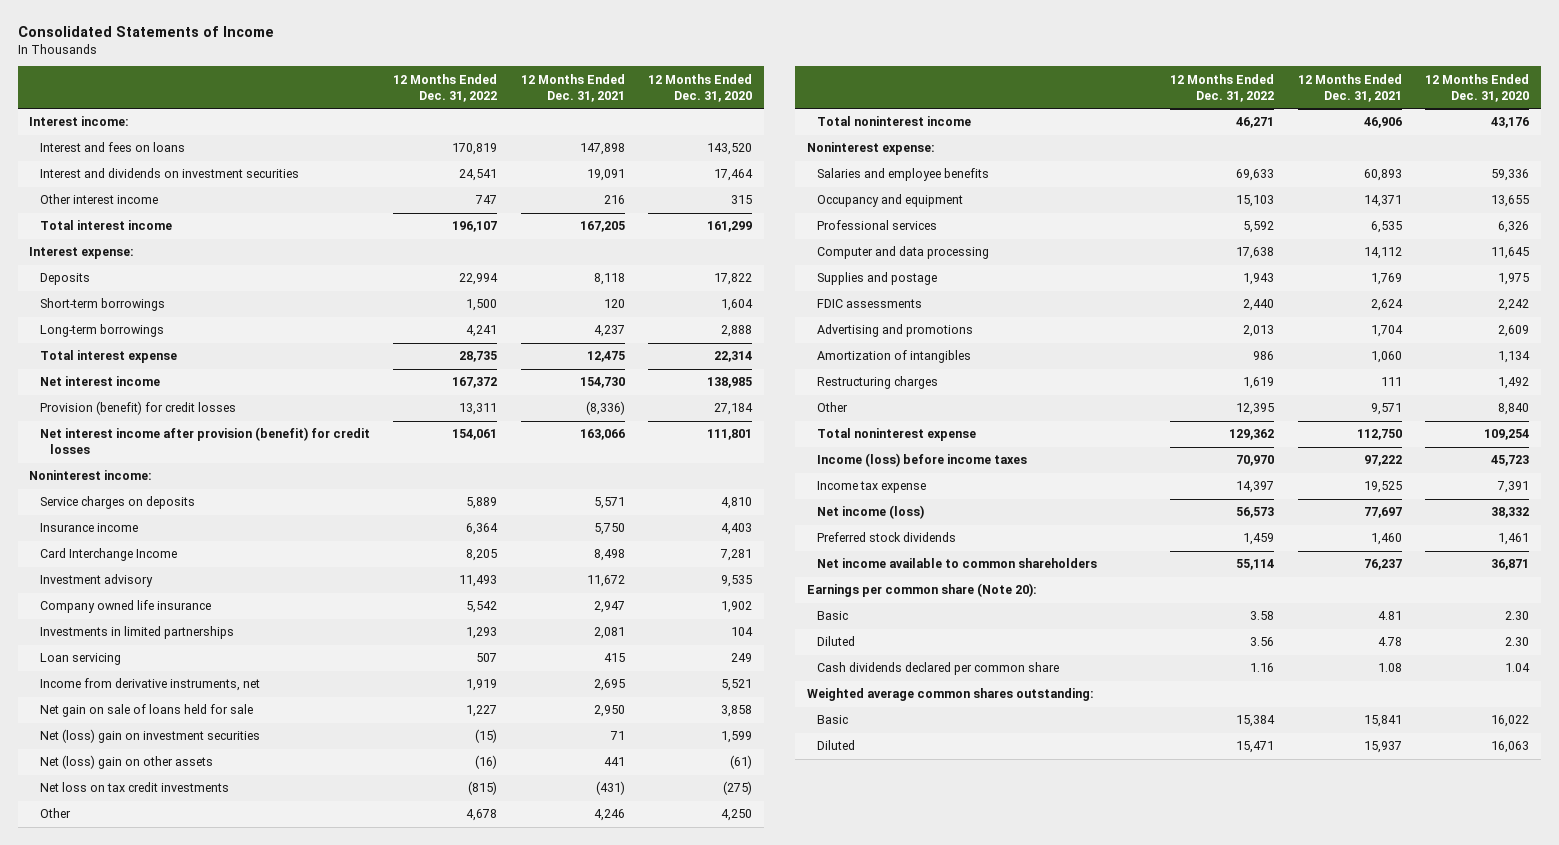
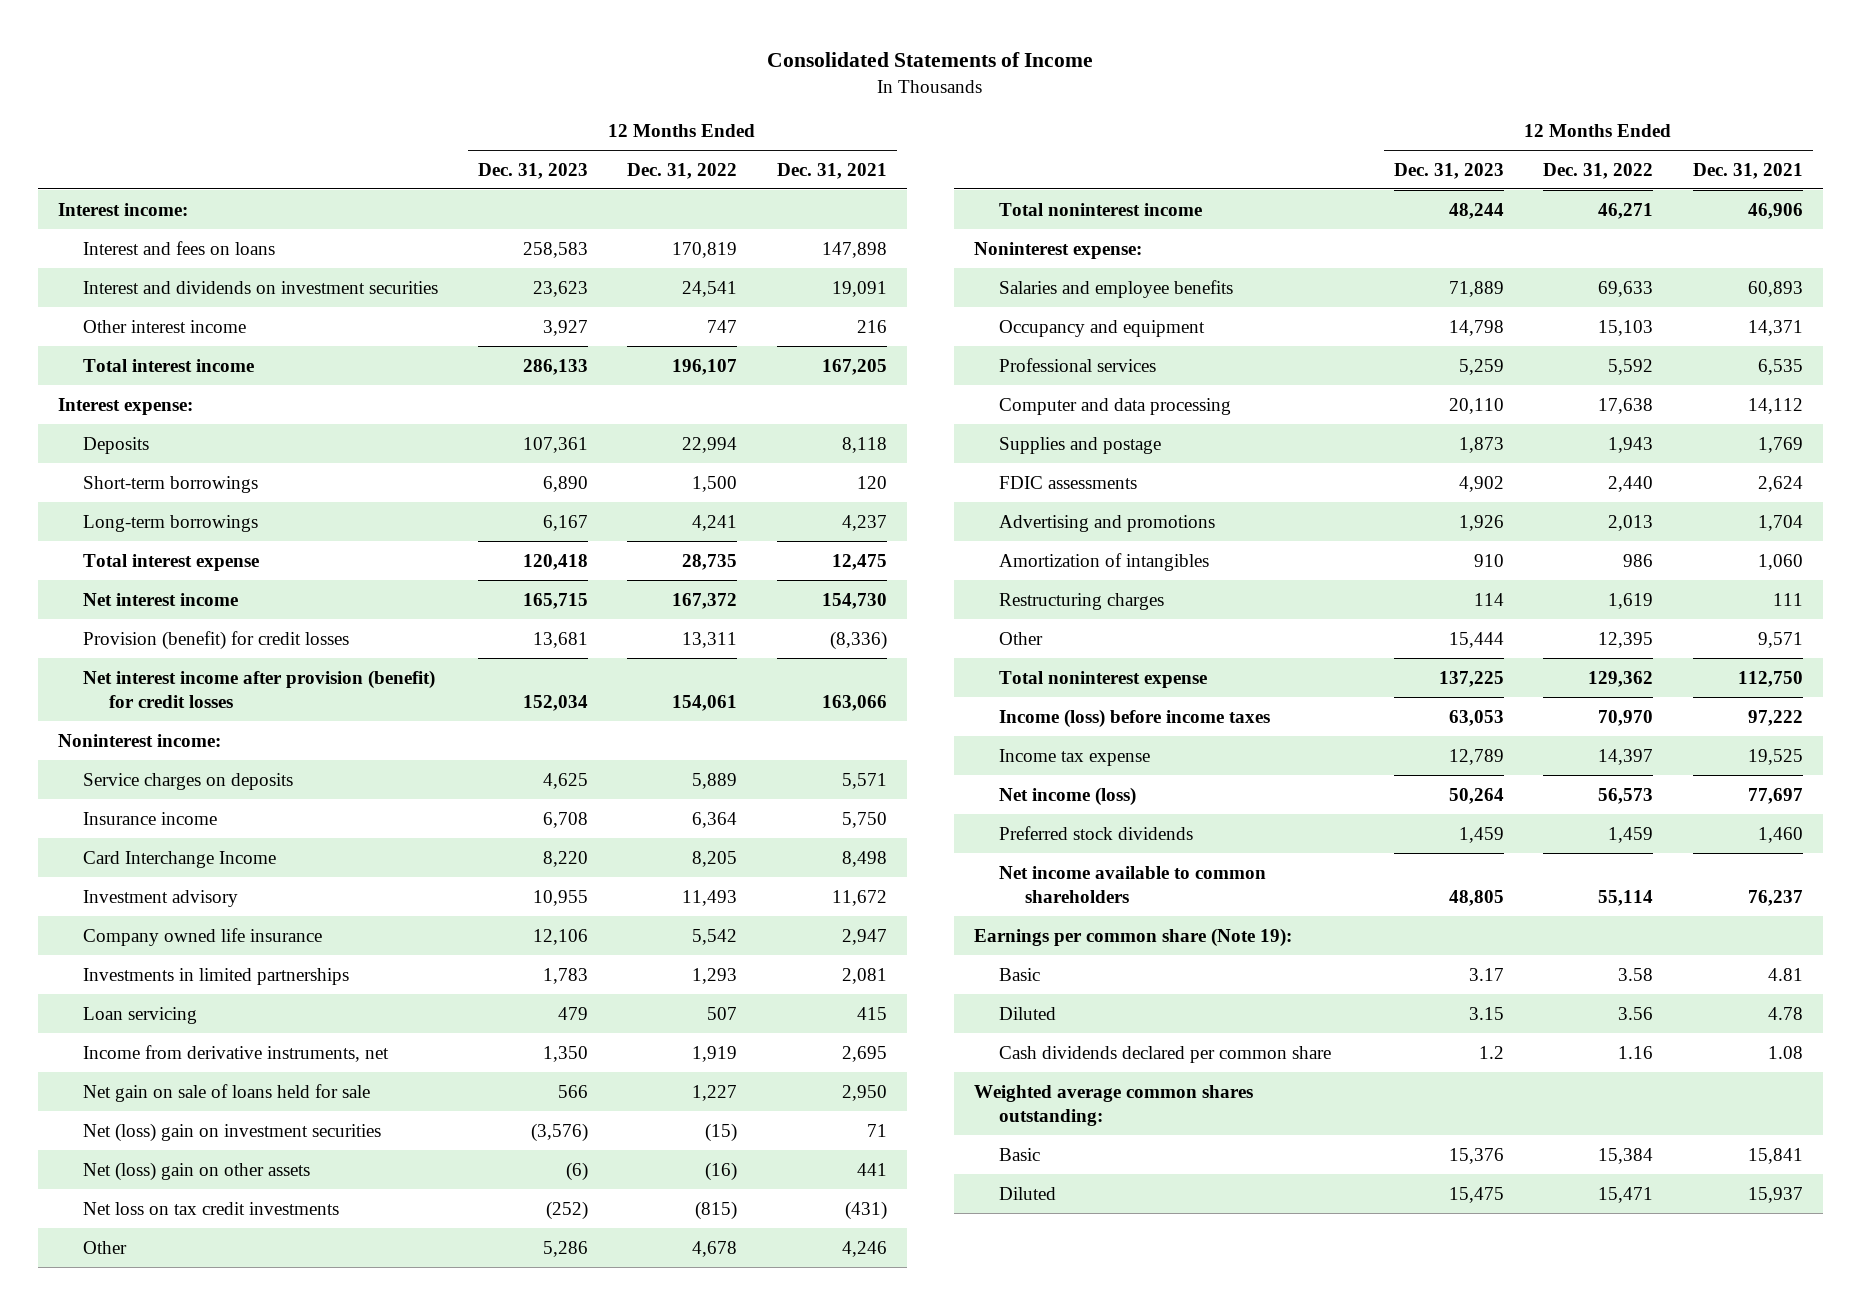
- | 12 Months Ended Dec. 31, 2022 | 12 Months Ended Dec. 31, 2021 | 12 Months Ended Dec. 31, 2020
+ | 12 Months Ended Dec. 31, 2023 | 12 Months Ended Dec. 31, 2022 | 12 Months Ended Dec. 31, 2021
- Earnings per common share (Note 20):
+ Earnings per common share (Note 19):

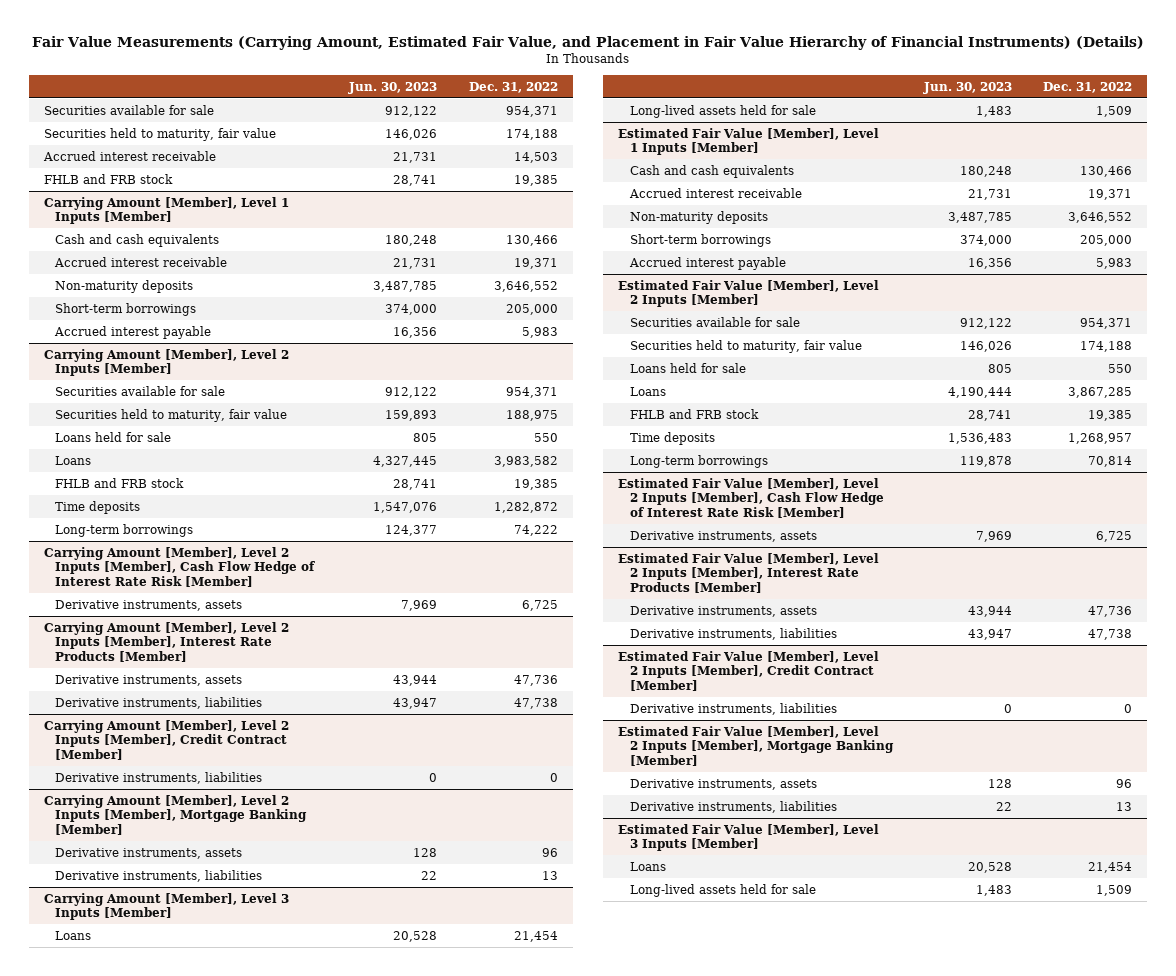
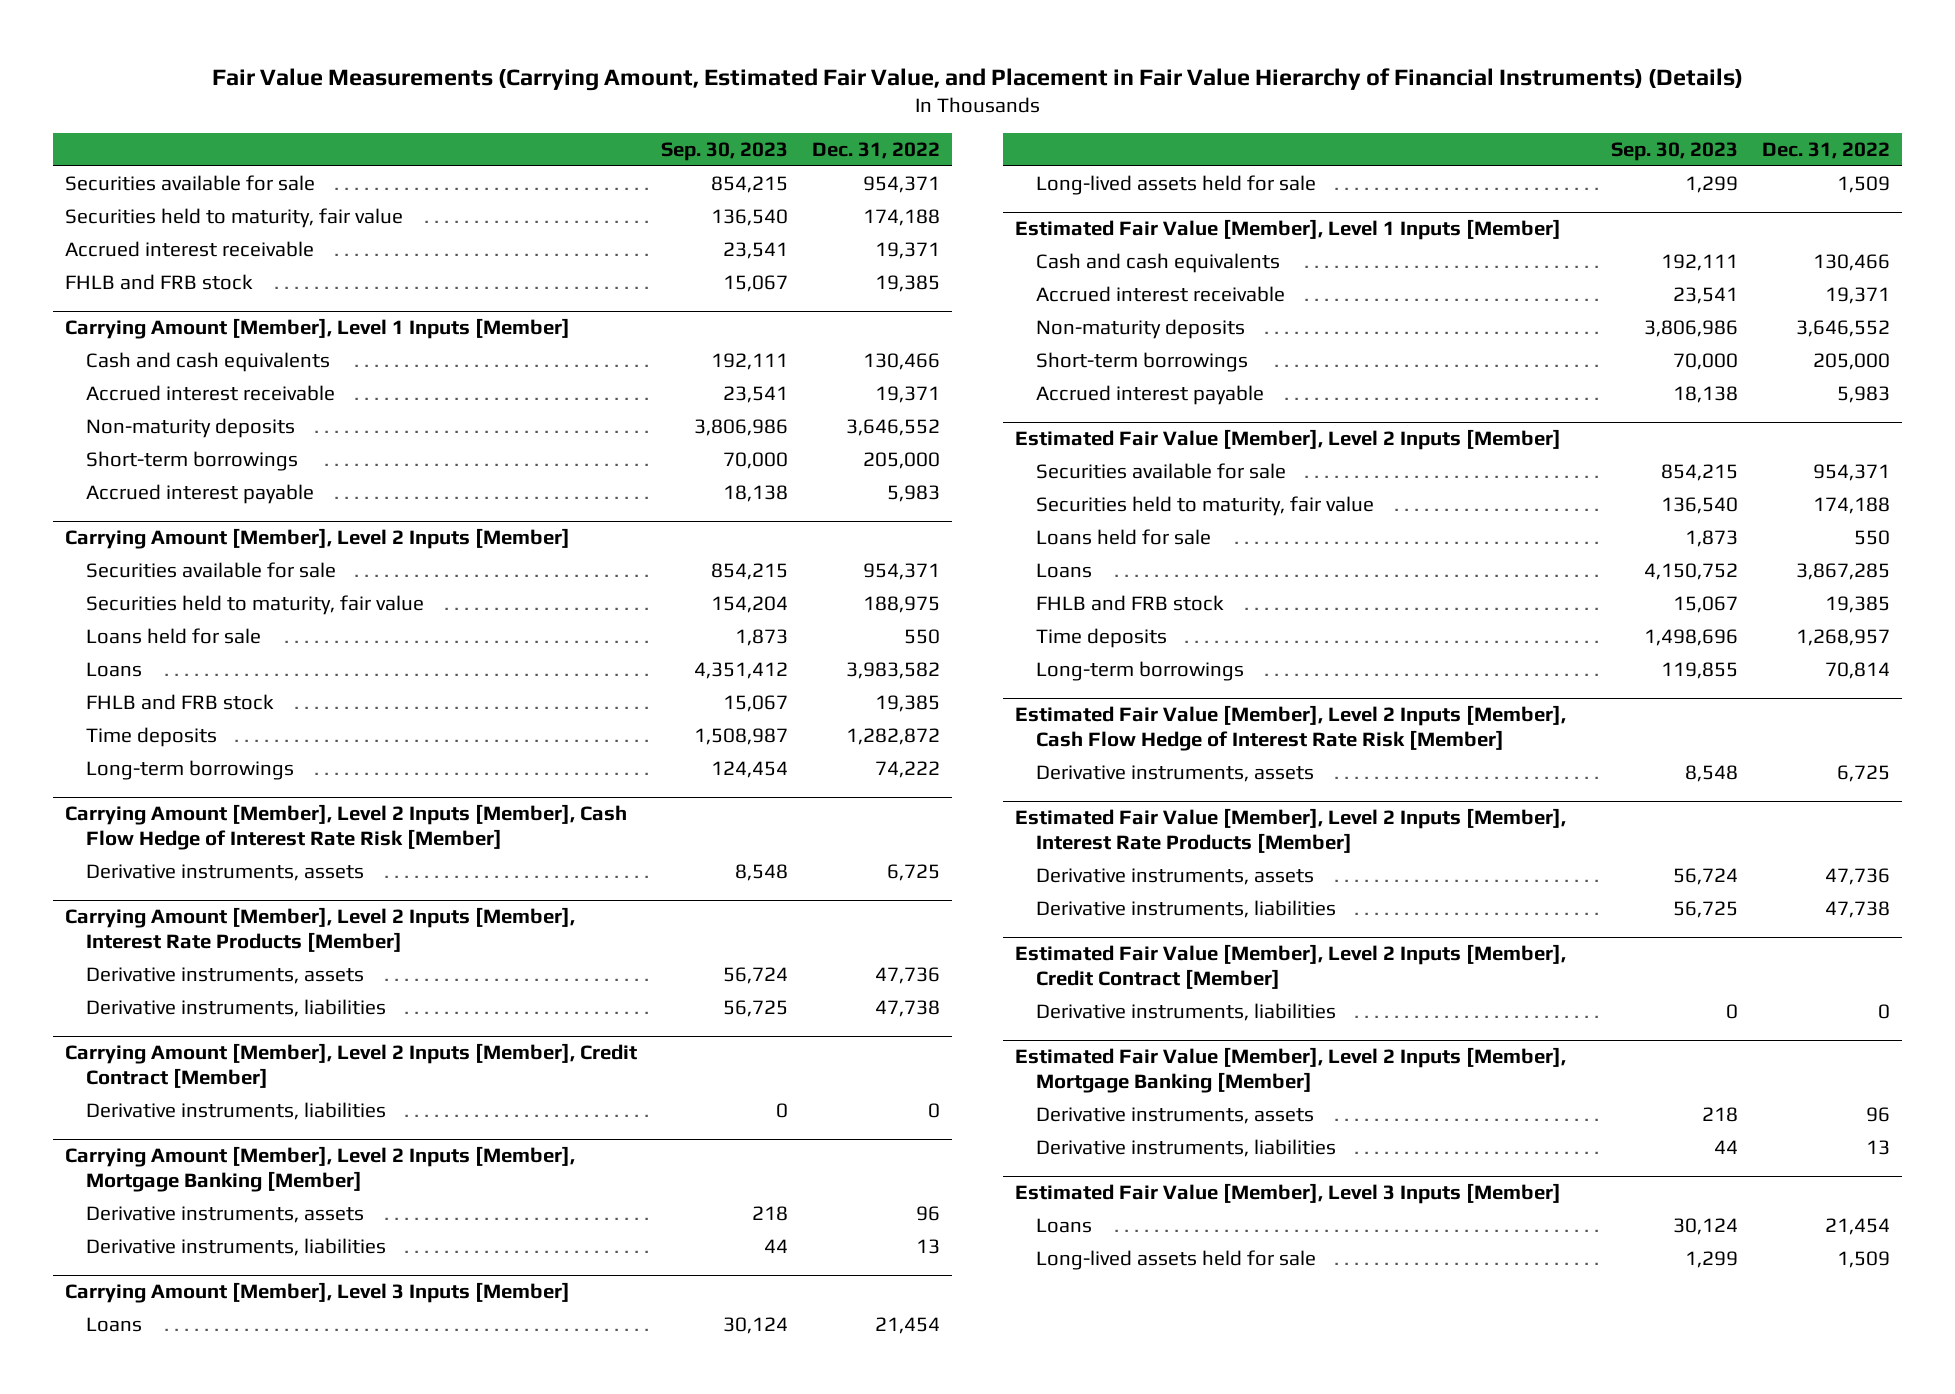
- | Jun. 30, 2023 | Dec. 31, 2022
+ | Sep. 30, 2023 | Dec. 31, 2022
- Accrued interest receivable | 21,731 | 14,503
+ Accrued interest receivable | 23,541 | 19,371

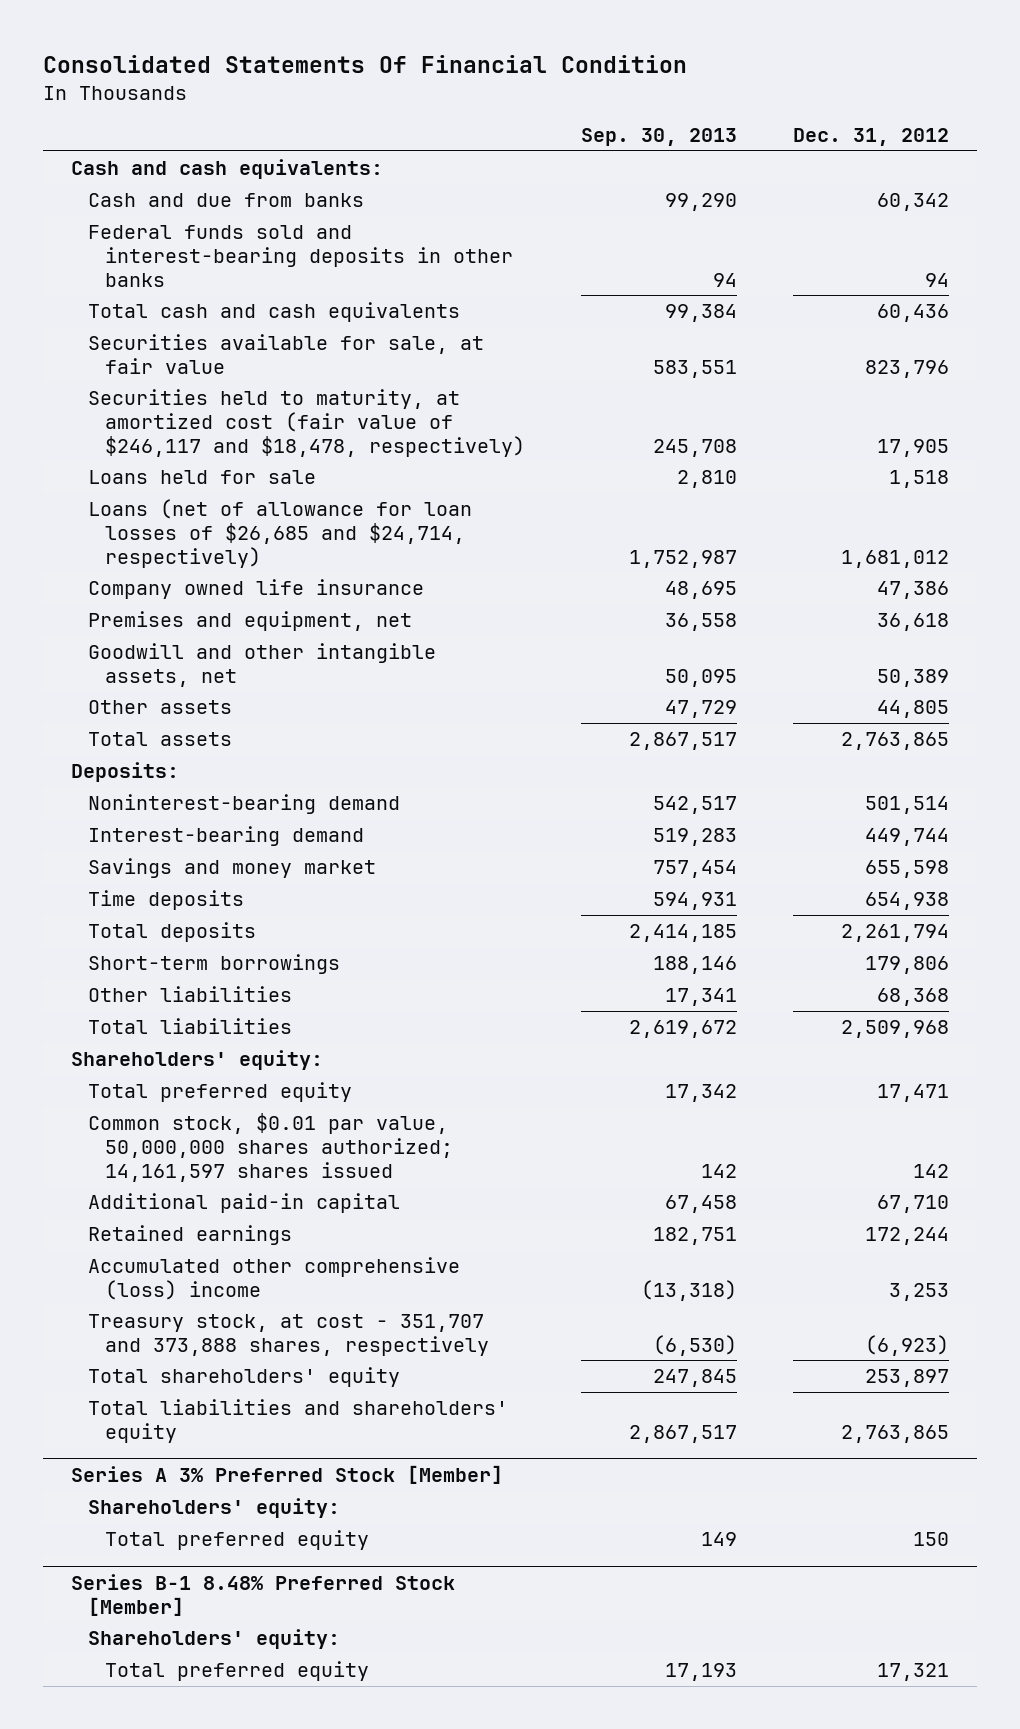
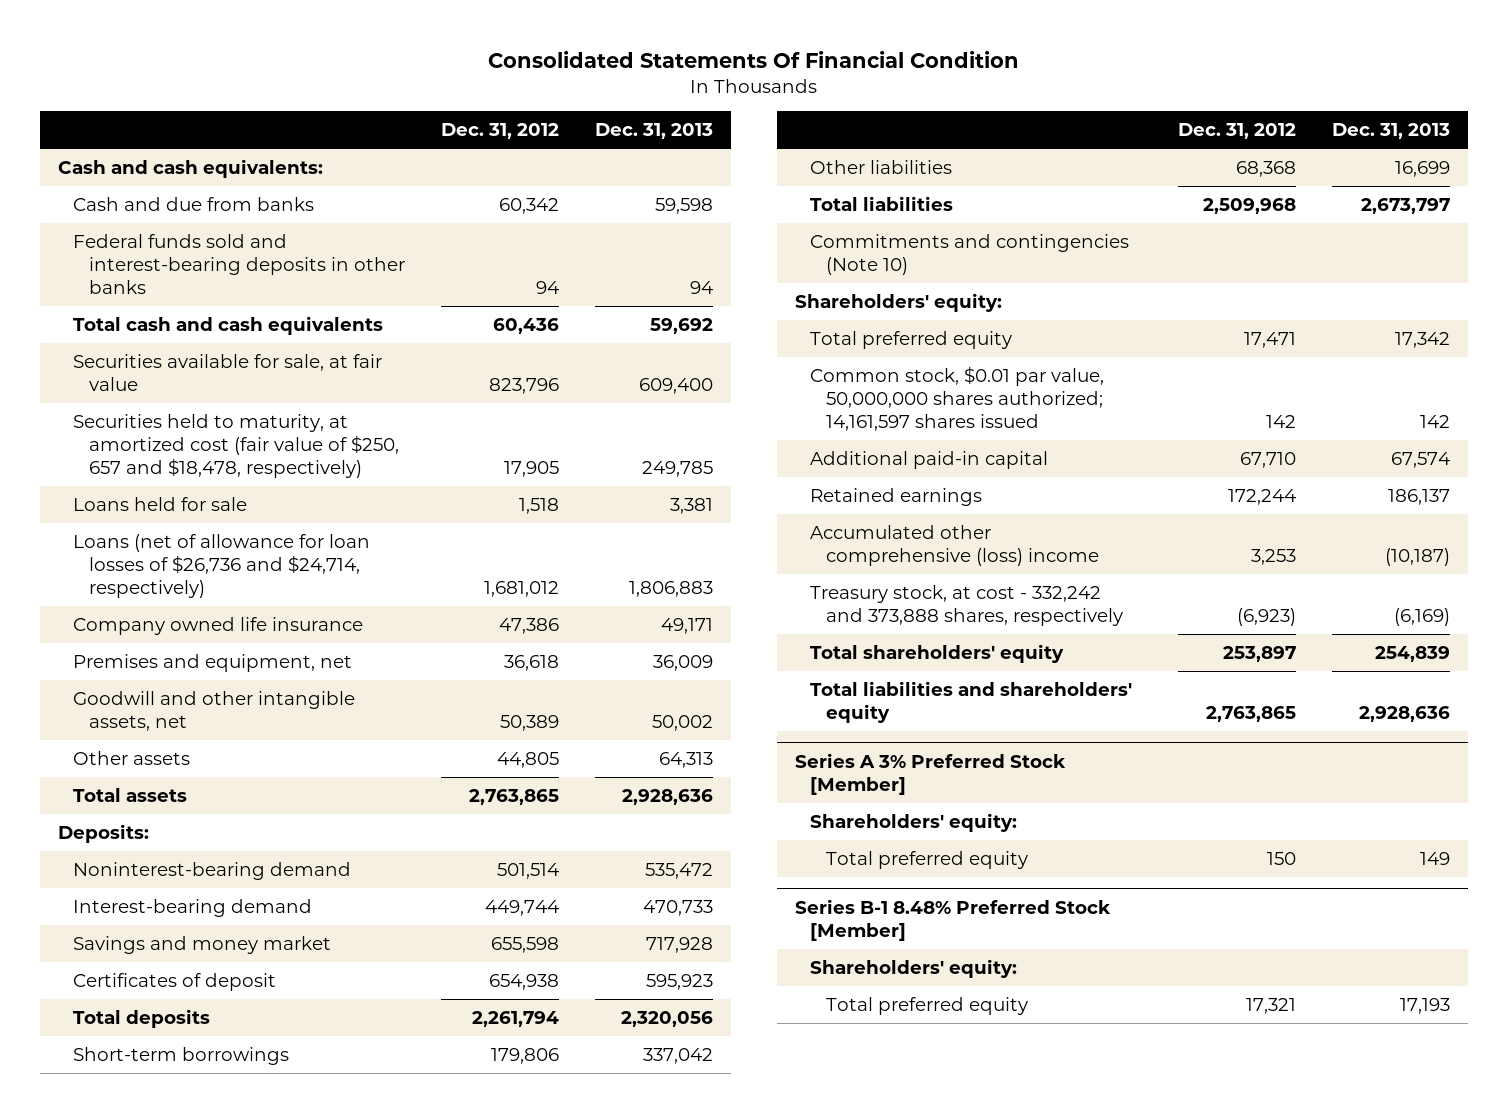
- | Sep. 30, 2013 | Dec. 31, 2012
+ | Dec. 31, 2012 | Dec. 31, 2013
- Securities held to maturity, at amortized cost (fair value of $246,117 and $18,478, respectively) | 245,708 | 17,905
+ Securities held to maturity, at amortized cost (fair value of $250, 657 and $18,478, respectively) | 17,905 | 249,785
- Loans (net of allowance for loan losses of $26,685 and $24,714, respectively) | 1,752,987 | 1,681,012
+ Loans (net of allowance for loan losses of $26,736 and $24,714, respectively) | 1,681,012 | 1,806,883
- Time deposits | 594,931 | 654,938
+ Certificates of deposit | 654,938 | 595,923
+ Commitments and contingencies (Note 10)
- Treasury stock, at cost - 351,707 and 373,888 shares, respectively | (6,530) | (6,923)
+ Treasury stock, at cost - 332,242 and 373,888 shares, respectively | (6,923) | (6,169)

